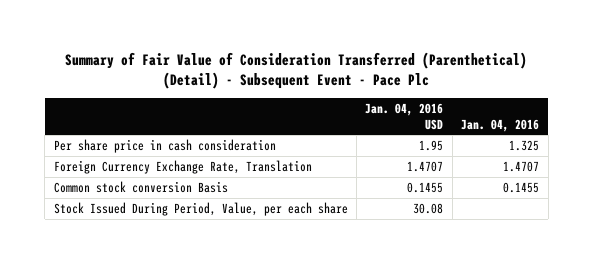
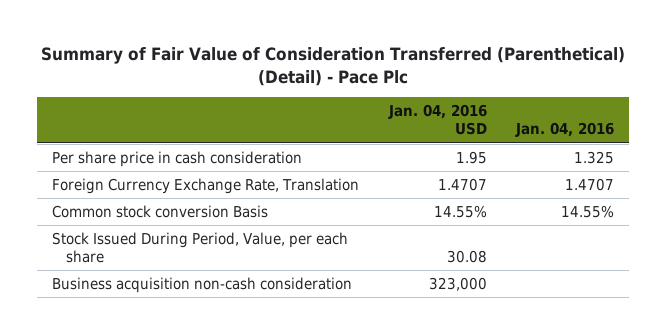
- Summary of Fair Value of Consideration Transferred (Parenthetical) (Detail) - Subsequent Event - Pace Plc
+ Summary of Fair Value of Consideration Transferred (Parenthetical) (Detail) - Pace Plc
- Common stock conversion Basis | 0.1455 | 0.1455
+ Common stock conversion Basis | 14.55% | 14.55%
+ Business acquisition non-cash consideration | 323,000 |

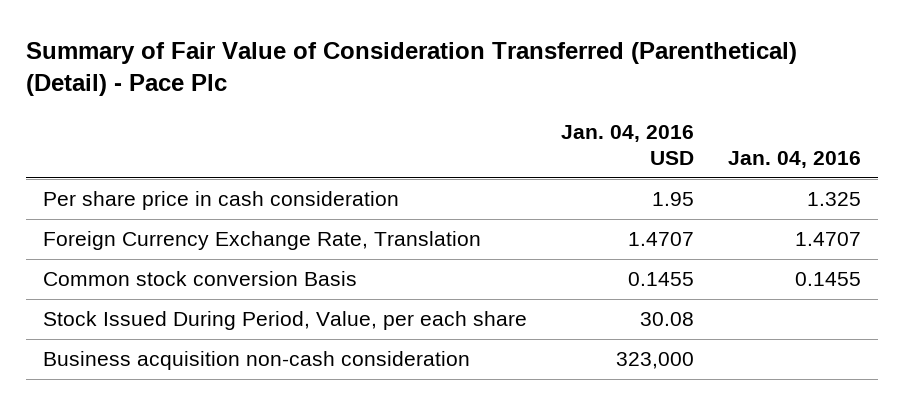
- Common stock conversion Basis | 14.55% | 14.55%
+ Common stock conversion Basis | 0.1455 | 0.1455

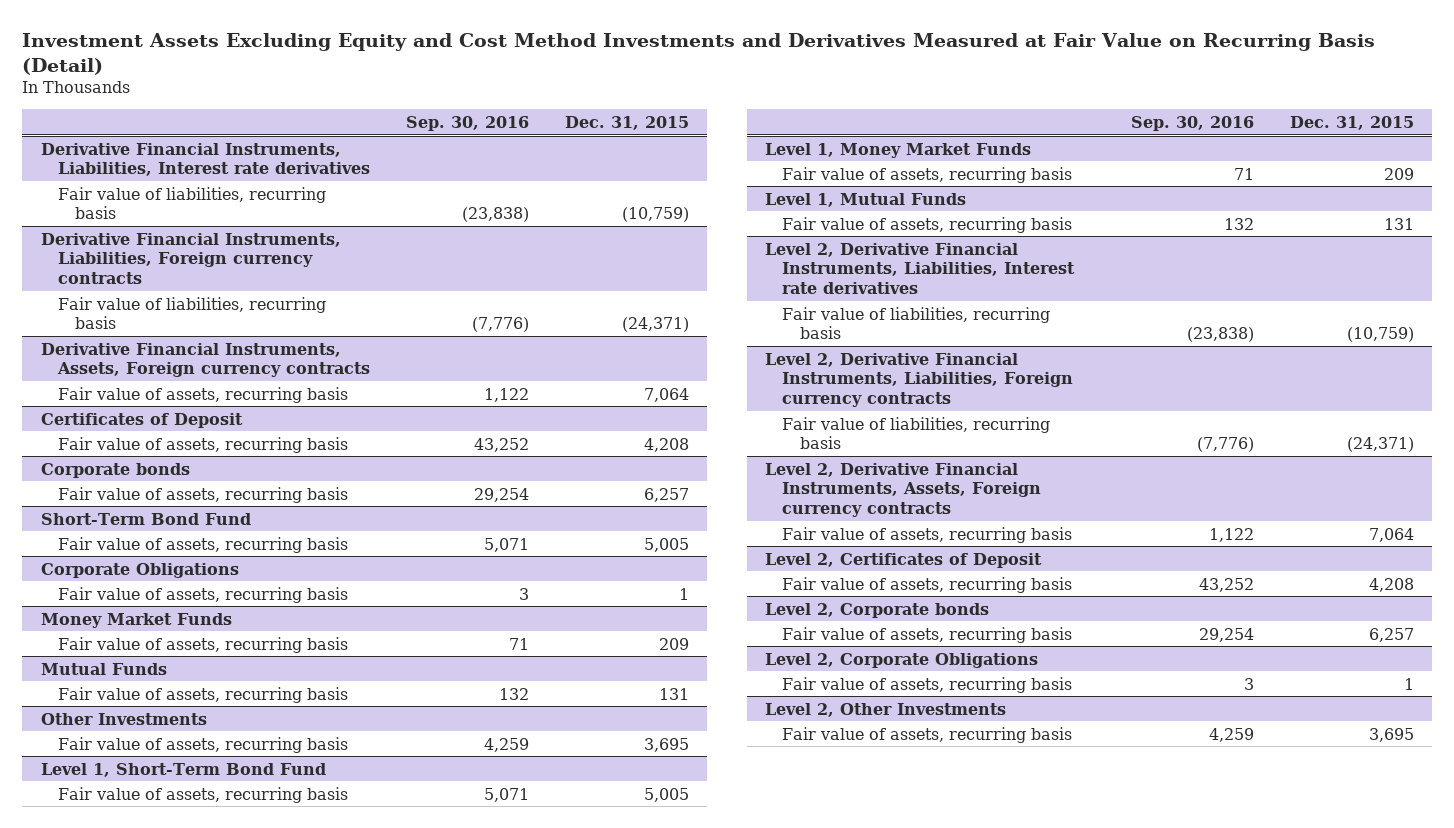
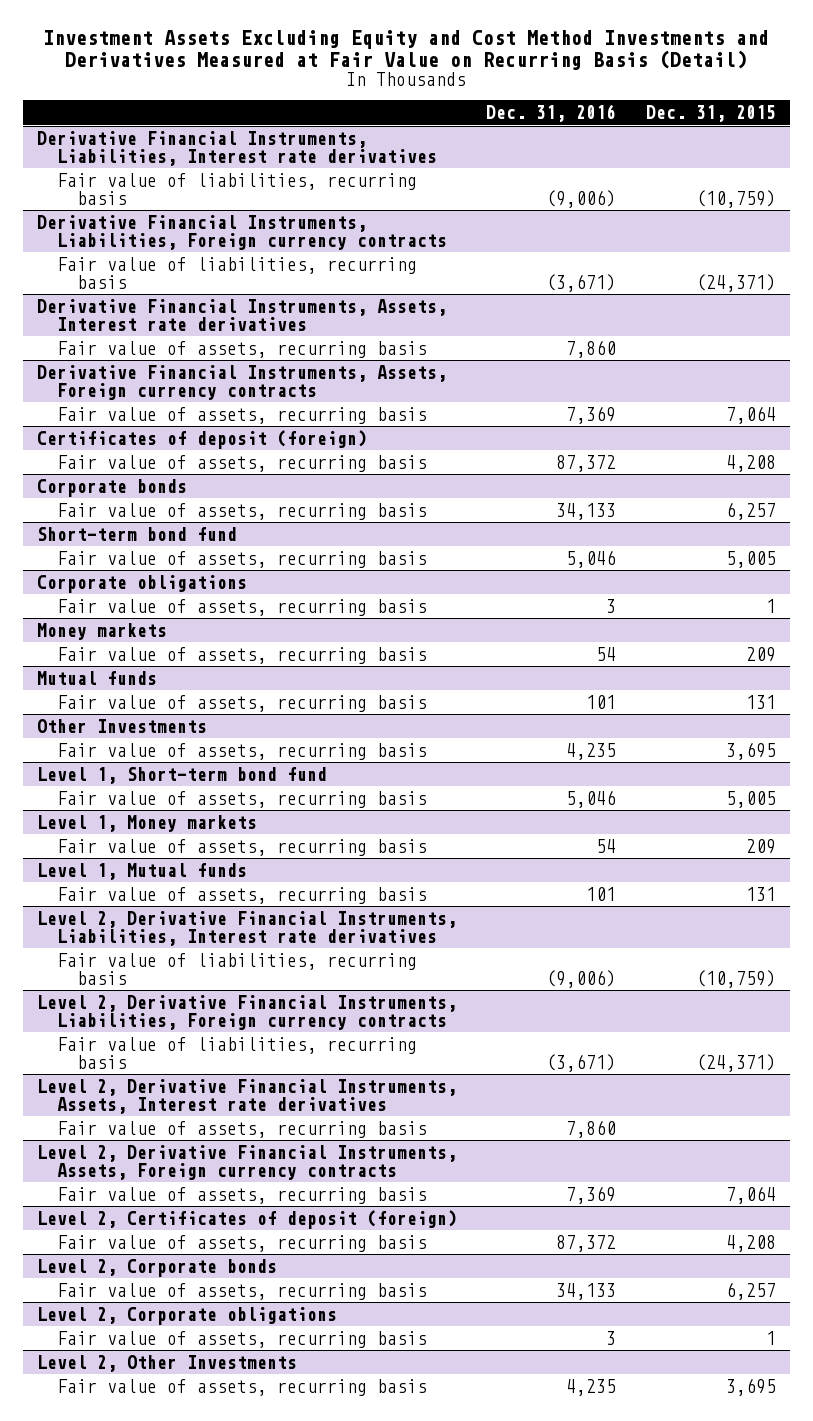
- | Sep. 30, 2016 | Dec. 31, 2015
+ | Dec. 31, 2016 | Dec. 31, 2015
+ Derivative Financial Instruments, Assets, Interest rate derivatives
+ Fair value of assets, recurring basis | 7,860 |
- Certificates of Deposit
+ Certificates of deposit (foreign)
- Short-Term Bond Fund
+ Short-term bond fund
- Corporate Obligations
+ Corporate obligations
- Money Market Funds
+ Money markets
- Mutual Funds
+ Mutual funds
- Level 1, Short-Term Bond Fund
+ Level 1, Short-term bond fund
- Level 1, Money Market Funds
+ Level 1, Money markets
- Level 1, Mutual Funds
+ Level 1, Mutual funds
+ Level 2, Derivative Financial Instruments, Assets, Interest rate derivatives
+ Fair value of assets, recurring basis | 7,860 |
- Level 2, Certificates of Deposit
+ Level 2, Certificates of deposit (foreign)
- Level 2, Corporate Obligations
+ Level 2, Corporate obligations

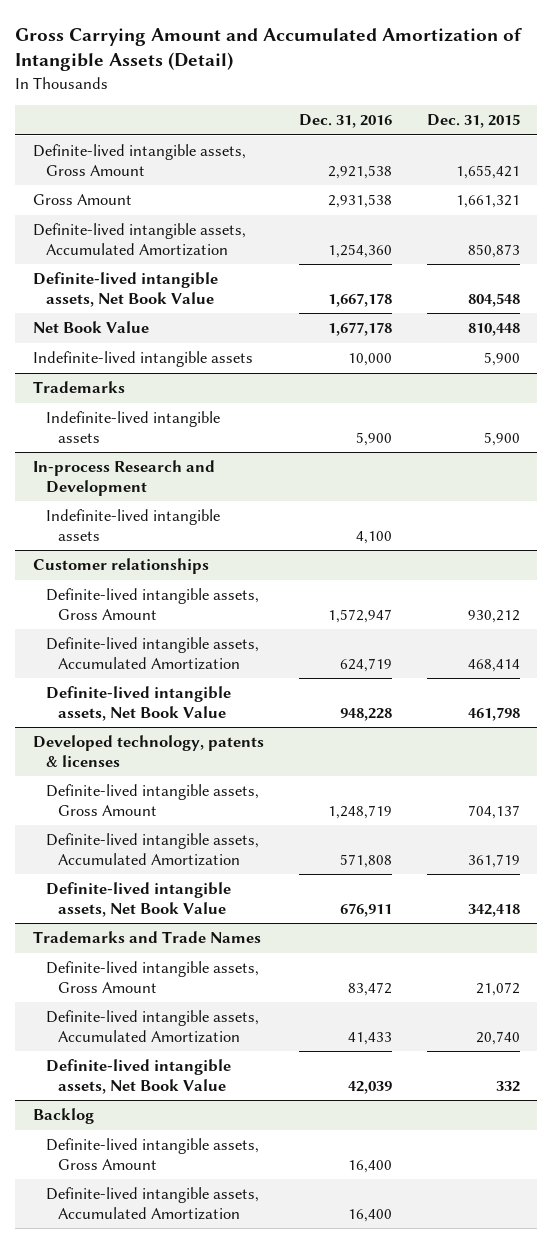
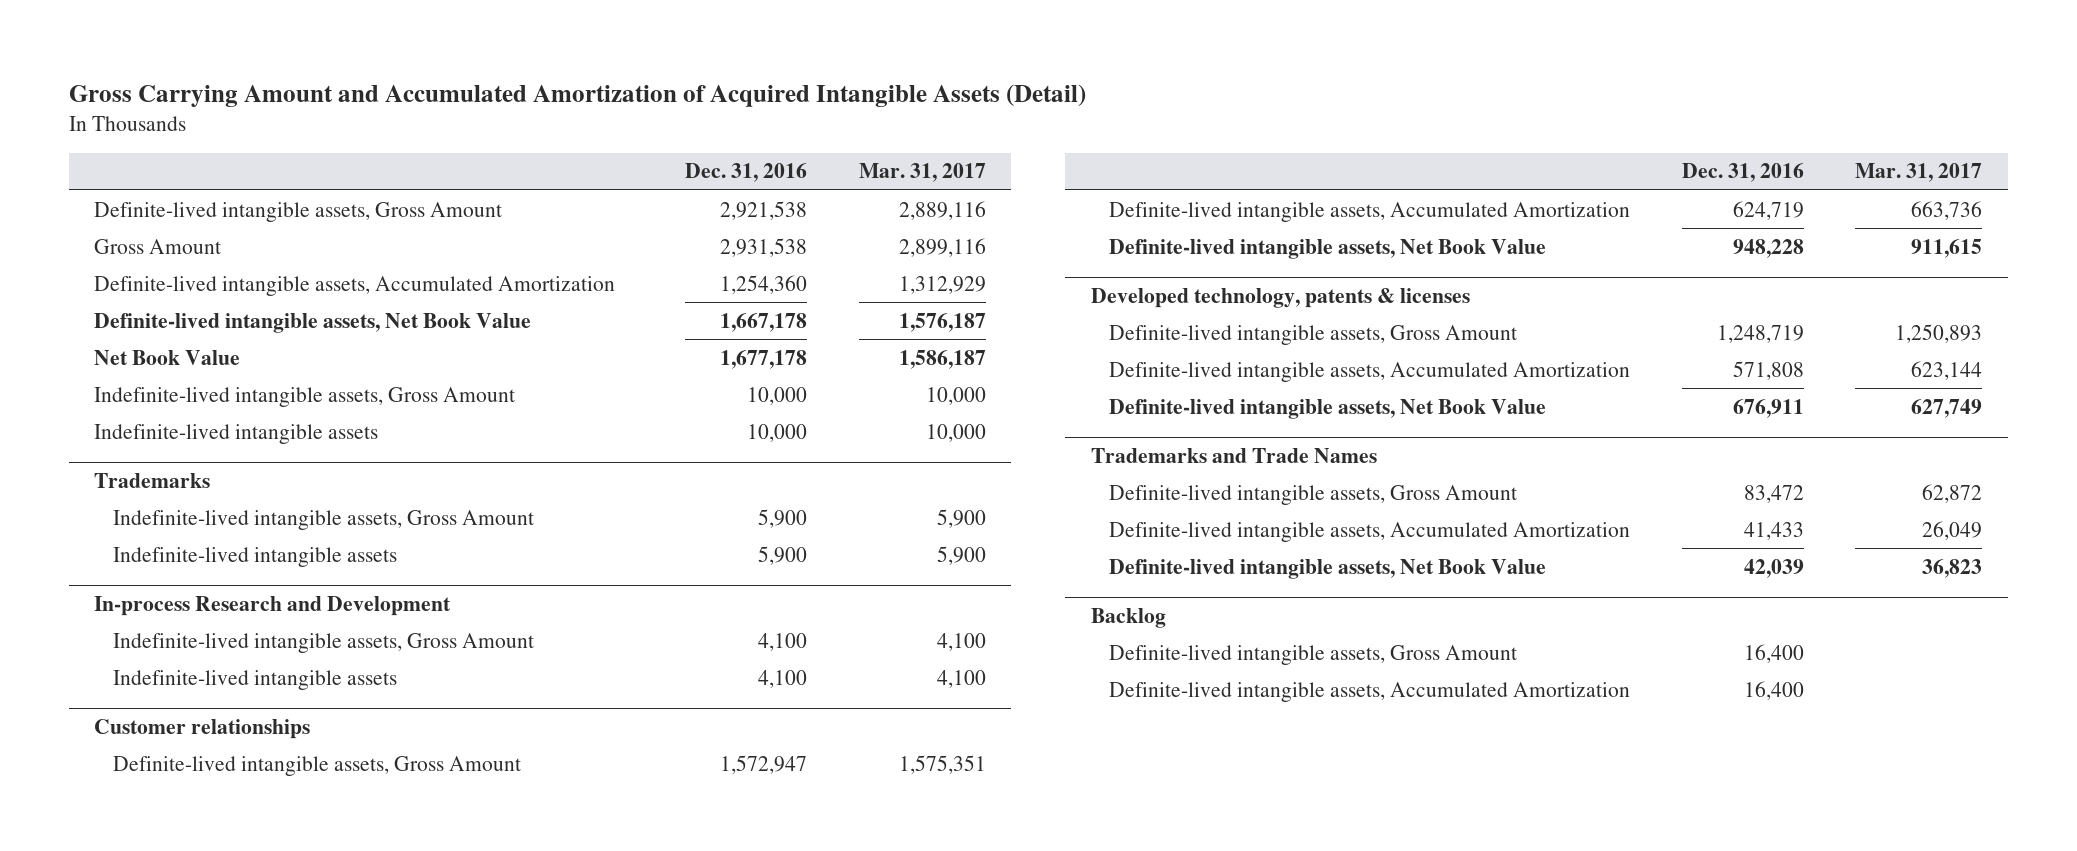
- Gross Carrying Amount and Accumulated Amortization of Intangible Assets (Detail)
+ Gross Carrying Amount and Accumulated Amortization of Acquired Intangible Assets (Detail)
- | Dec. 31, 2016 | Dec. 31, 2015
+ | Dec. 31, 2016 | Mar. 31, 2017
+ Indefinite-lived intangible assets, Gross Amount | 10,000 | 10,000
@ Trademarks
+ Indefinite-lived intangible assets, Gross Amount | 5,900 | 5,900
@ In-process Research and Development
+ Indefinite-lived intangible assets, Gross Amount | 4,100 | 4,100

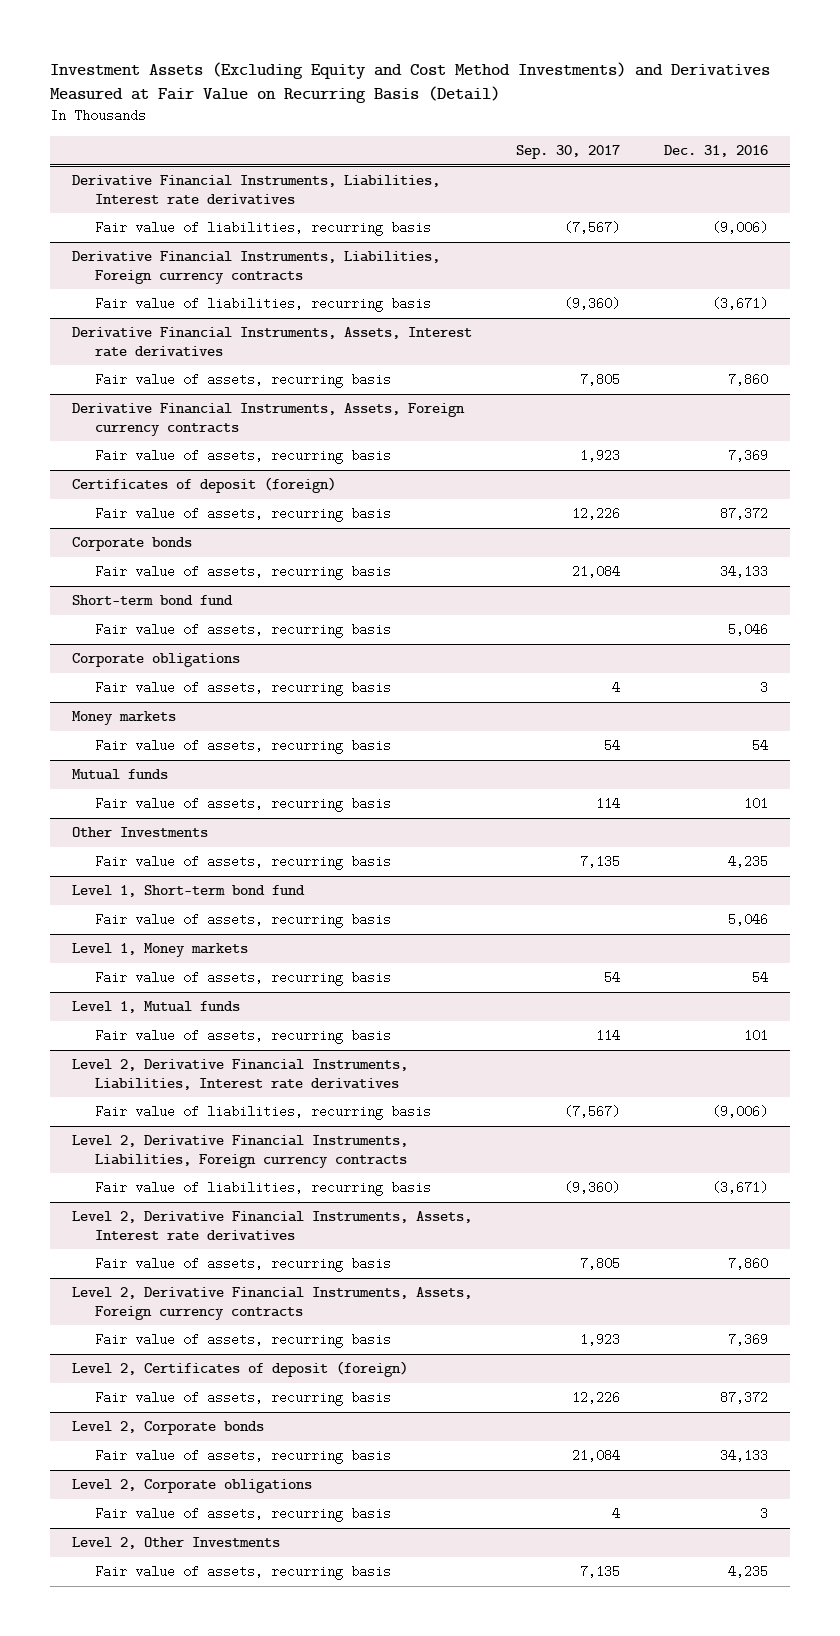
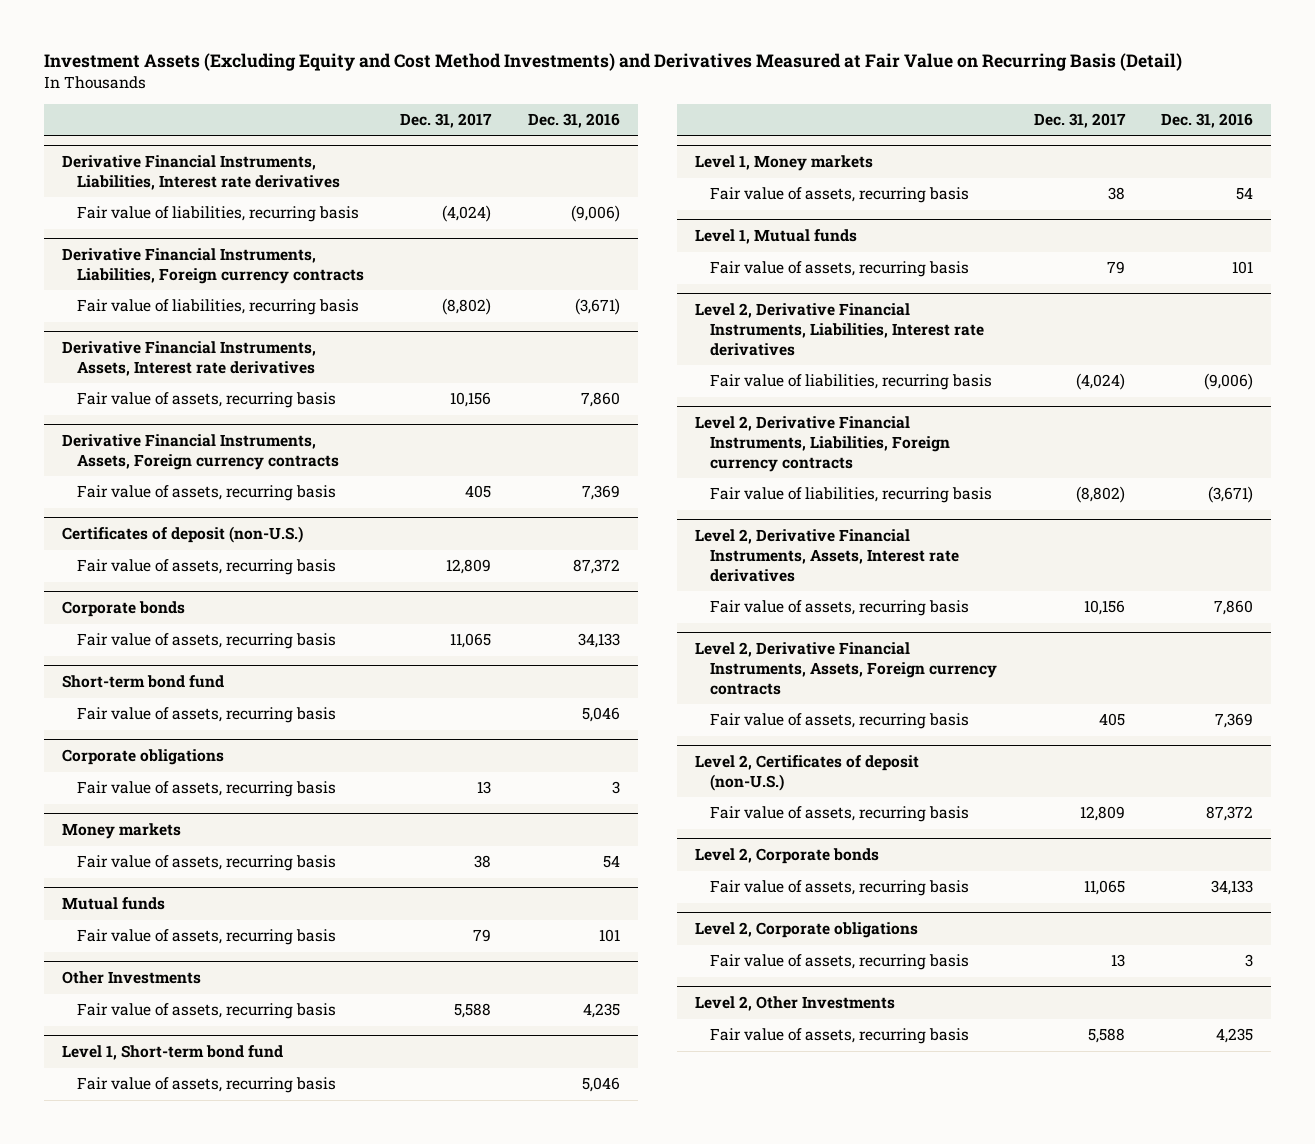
- | Sep. 30, 2017 | Dec. 31, 2016
+ | Dec. 31, 2017 | Dec. 31, 2016
- Certificates of deposit (foreign)
+ Certificates of deposit (non-U.S.)
- Level 2, Certificates of deposit (foreign)
+ Level 2, Certificates of deposit (non-U.S.)

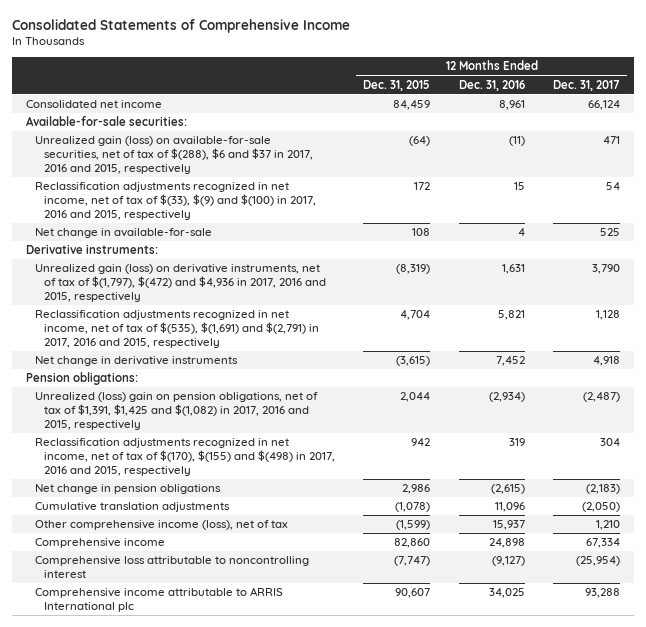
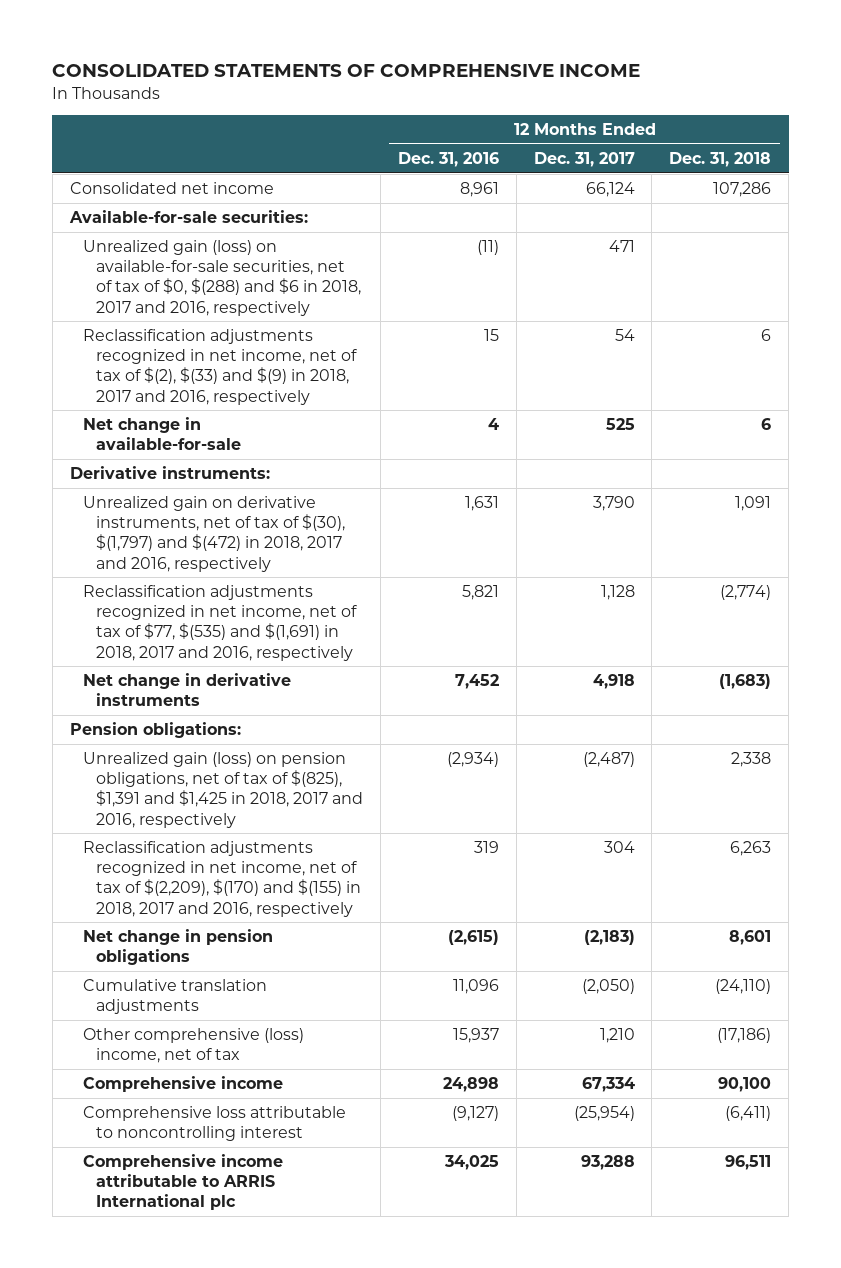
- Consolidated Statements of Comprehensive Income
+ CONSOLIDATED STATEMENTS OF COMPREHENSIVE INCOME
- | 12 Months Ended Dec. 31, 2015 | 12 Months Ended Dec. 31, 2016 | 12 Months Ended Dec. 31, 2017
+ | 12 Months Ended Dec. 31, 2016 | 12 Months Ended Dec. 31, 2017 | 12 Months Ended Dec. 31, 2018
- Unrealized gain (loss) on available-for-sale securities, net of tax of $(288), $6 and $37 in 2017, 2016 and 2015, respectively | (64) | (11) | 471
- Reclassification adjustments recognized in net income, net of tax of $(33), $(9) and $(100) in 2017, 2016 and 2015, respectively | 172 | 15 | 54
+ Unrealized gain (loss) on available-for-sale securities, net of tax of $0, $(288) and $6 in 2018, 2017 and 2016, respectively | (11) | 471 |
+ Reclassification adjustments recognized in net income, net of tax of $(2), $(33) and $(9) in 2018, 2017 and 2016, respectively | 15 | 54 | 6
- Unrealized gain (loss) on derivative instruments, net of tax of $(1,797), $(472) and $4,936 in 2017, 2016 and 2015, respectively | (8,319) | 1,631 | 3,790
- Reclassification adjustments recognized in net income, net of tax of $(535), $(1,691) and $(2,791) in 2017, 2016 and 2015, respectively | 4,704 | 5,821 | 1,128
+ Unrealized gain on derivative instruments, net of tax of $(30), $(1,797) and $(472) in 2018, 2017 and 2016, respectively | 1,631 | 3,790 | 1,091
+ Reclassification adjustments recognized in net income, net of tax of $77, $(535) and $(1,691) in 2018, 2017 and 2016, respectively | 5,821 | 1,128 | (2,774)
- Unrealized (loss) gain on pension obligations, net of tax of $1,391, $1,425 and $(1,082) in 2017, 2016 and 2015, respectively | 2,044 | (2,934) | (2,487)
- Reclassification adjustments recognized in net income, net of tax of $(170), $(155) and $(498) in 2017, 2016 and 2015, respectively | 942 | 319 | 304
+ Unrealized gain (loss) on pension obligations, net of tax of $(825), $1,391 and $1,425 in 2018, 2017 and 2016, respectively | (2,934) | (2,487) | 2,338
+ Reclassification adjustments recognized in net income, net of tax of $(2,209), $(170) and $(155) in 2018, 2017 and 2016, respectively | 319 | 304 | 6,263
- Other comprehensive income (loss), net of tax | (1,599) | 15,937 | 1,210
+ Other comprehensive (loss) income, net of tax | 15,937 | 1,210 | (17,186)

